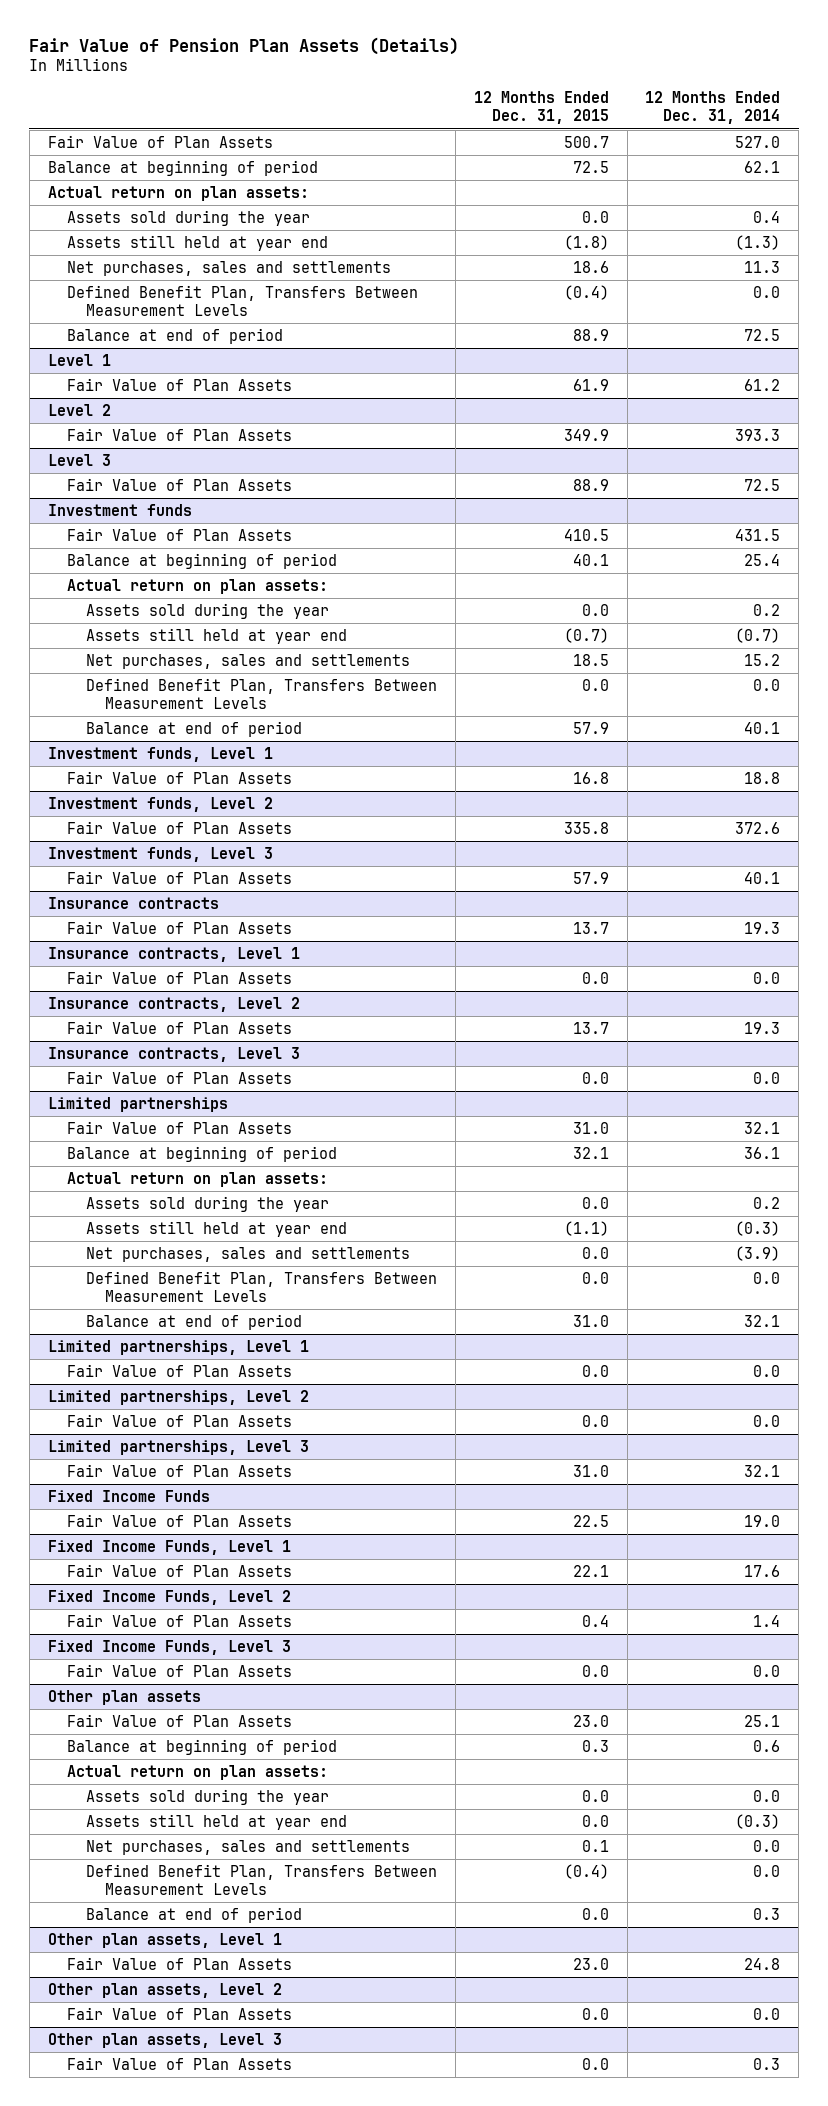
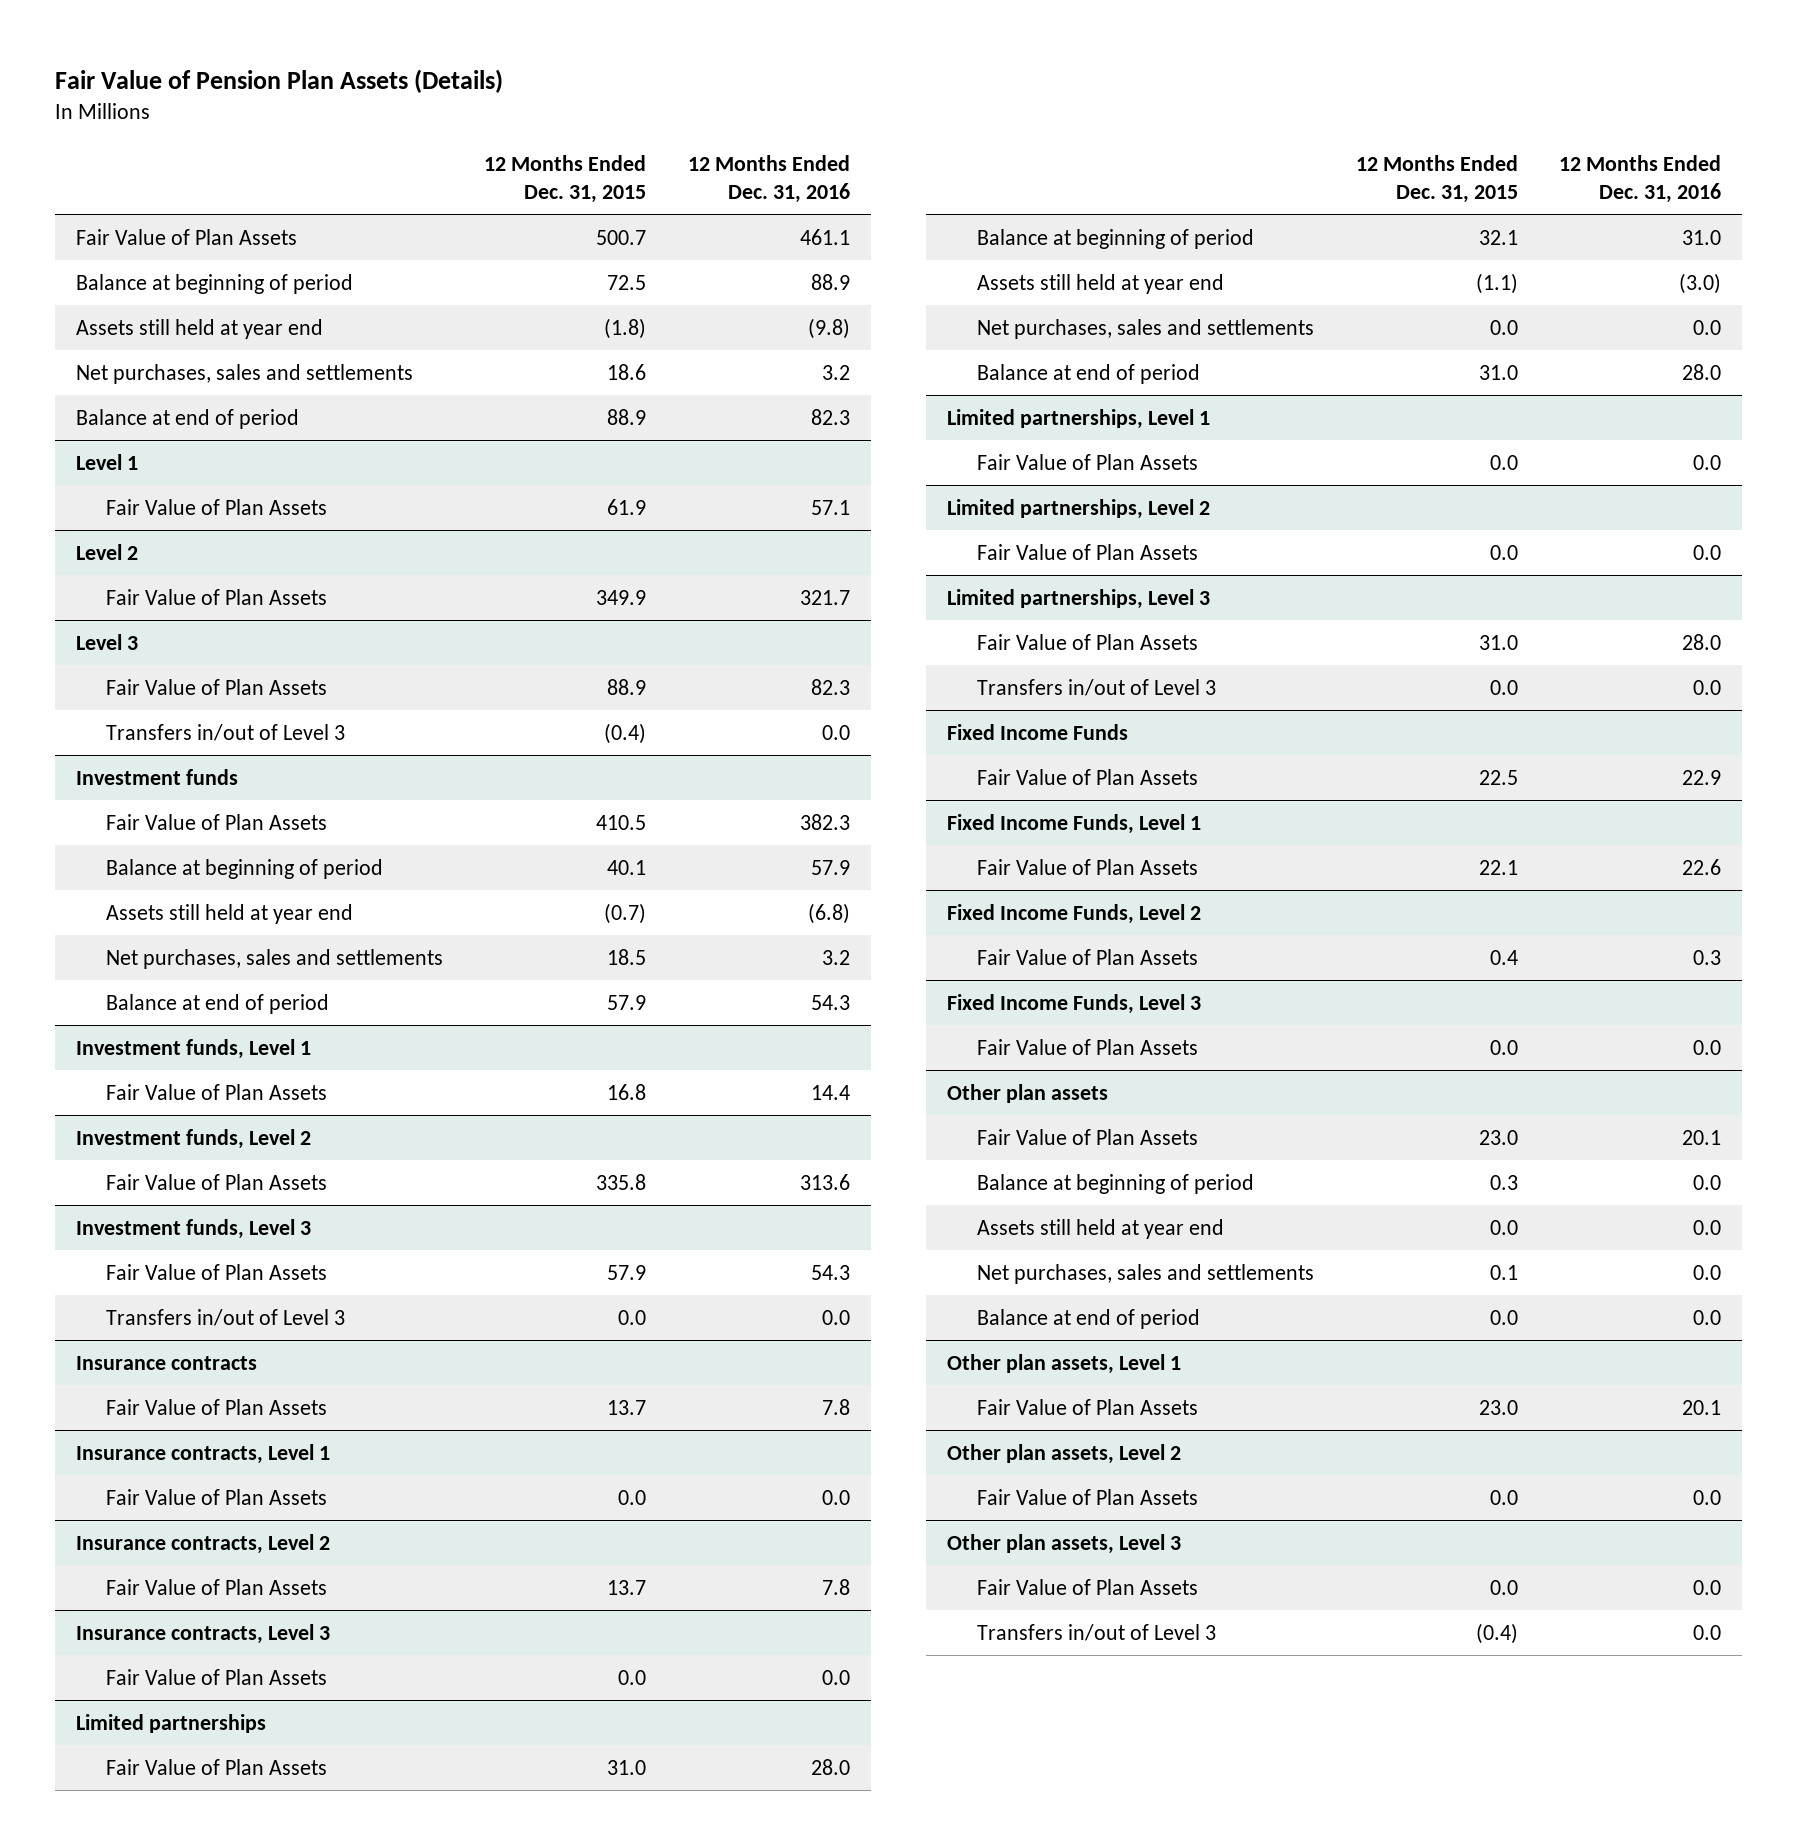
- | 12 Months Ended Dec. 31, 2015 | 12 Months Ended Dec. 31, 2014
+ | 12 Months Ended Dec. 31, 2015 | 12 Months Ended Dec. 31, 2016
- Actual return on plan assets:
- Assets sold during the year | 0.0 | 0.4
- Defined Benefit Plan, Transfers Between Measurement Levels | (0.4) | 0.0
@ Level 3
+ Transfers in/out of Level 3 | (0.4) | 0.0
@ Investment funds
- Actual return on plan assets:
- Assets sold during the year | 0.0 | 0.2
- Defined Benefit Plan, Transfers Between Measurement Levels | 0.0 | 0.0
@ Investment funds, Level 3
+ Transfers in/out of Level 3 | 0.0 | 0.0
@ Limited partnerships
- Actual return on plan assets:
- Assets sold during the year | 0.0 | 0.2
- Defined Benefit Plan, Transfers Between Measurement Levels | 0.0 | 0.0
@ Limited partnerships, Level 3
+ Transfers in/out of Level 3 | 0.0 | 0.0
@ Other plan assets
- Actual return on plan assets:
- Assets sold during the year | 0.0 | 0.0
- Defined Benefit Plan, Transfers Between Measurement Levels | (0.4) | 0.0
@ Other plan assets, Level 3
+ Transfers in/out of Level 3 | (0.4) | 0.0

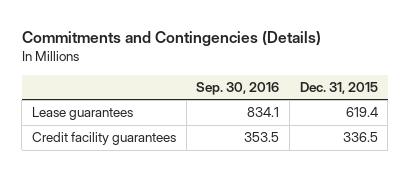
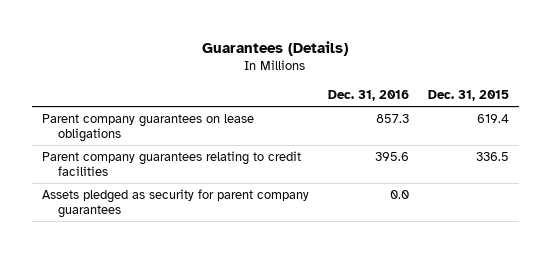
- Commitments and Contingencies (Details)
+ Guarantees (Details)
- | Sep. 30, 2016 | Dec. 31, 2015
+ | Dec. 31, 2016 | Dec. 31, 2015
- Lease guarantees | 834.1 | 619.4
- Credit facility guarantees | 353.5 | 336.5
+ Parent company guarantees on lease obligations | 857.3 | 619.4
+ Parent company guarantees relating to credit facilities | 395.6 | 336.5
+ Assets pledged as security for parent company guarantees | 0.0 |

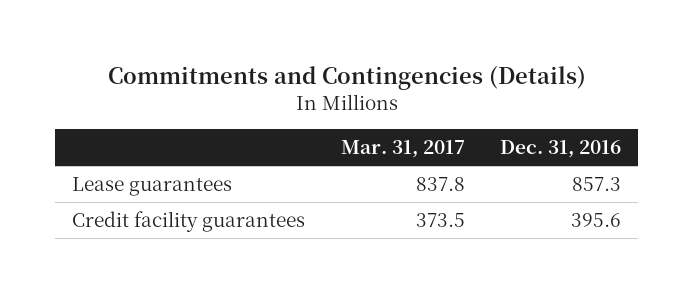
- Guarantees (Details)
+ Commitments and Contingencies (Details)
- | Dec. 31, 2016 | Dec. 31, 2015
+ | Mar. 31, 2017 | Dec. 31, 2016
- Parent company guarantees on lease obligations | 857.3 | 619.4
- Parent company guarantees relating to credit facilities | 395.6 | 336.5
- Assets pledged as security for parent company guarantees | 0.0 |
+ Lease guarantees | 837.8 | 857.3
+ Credit facility guarantees | 373.5 | 395.6

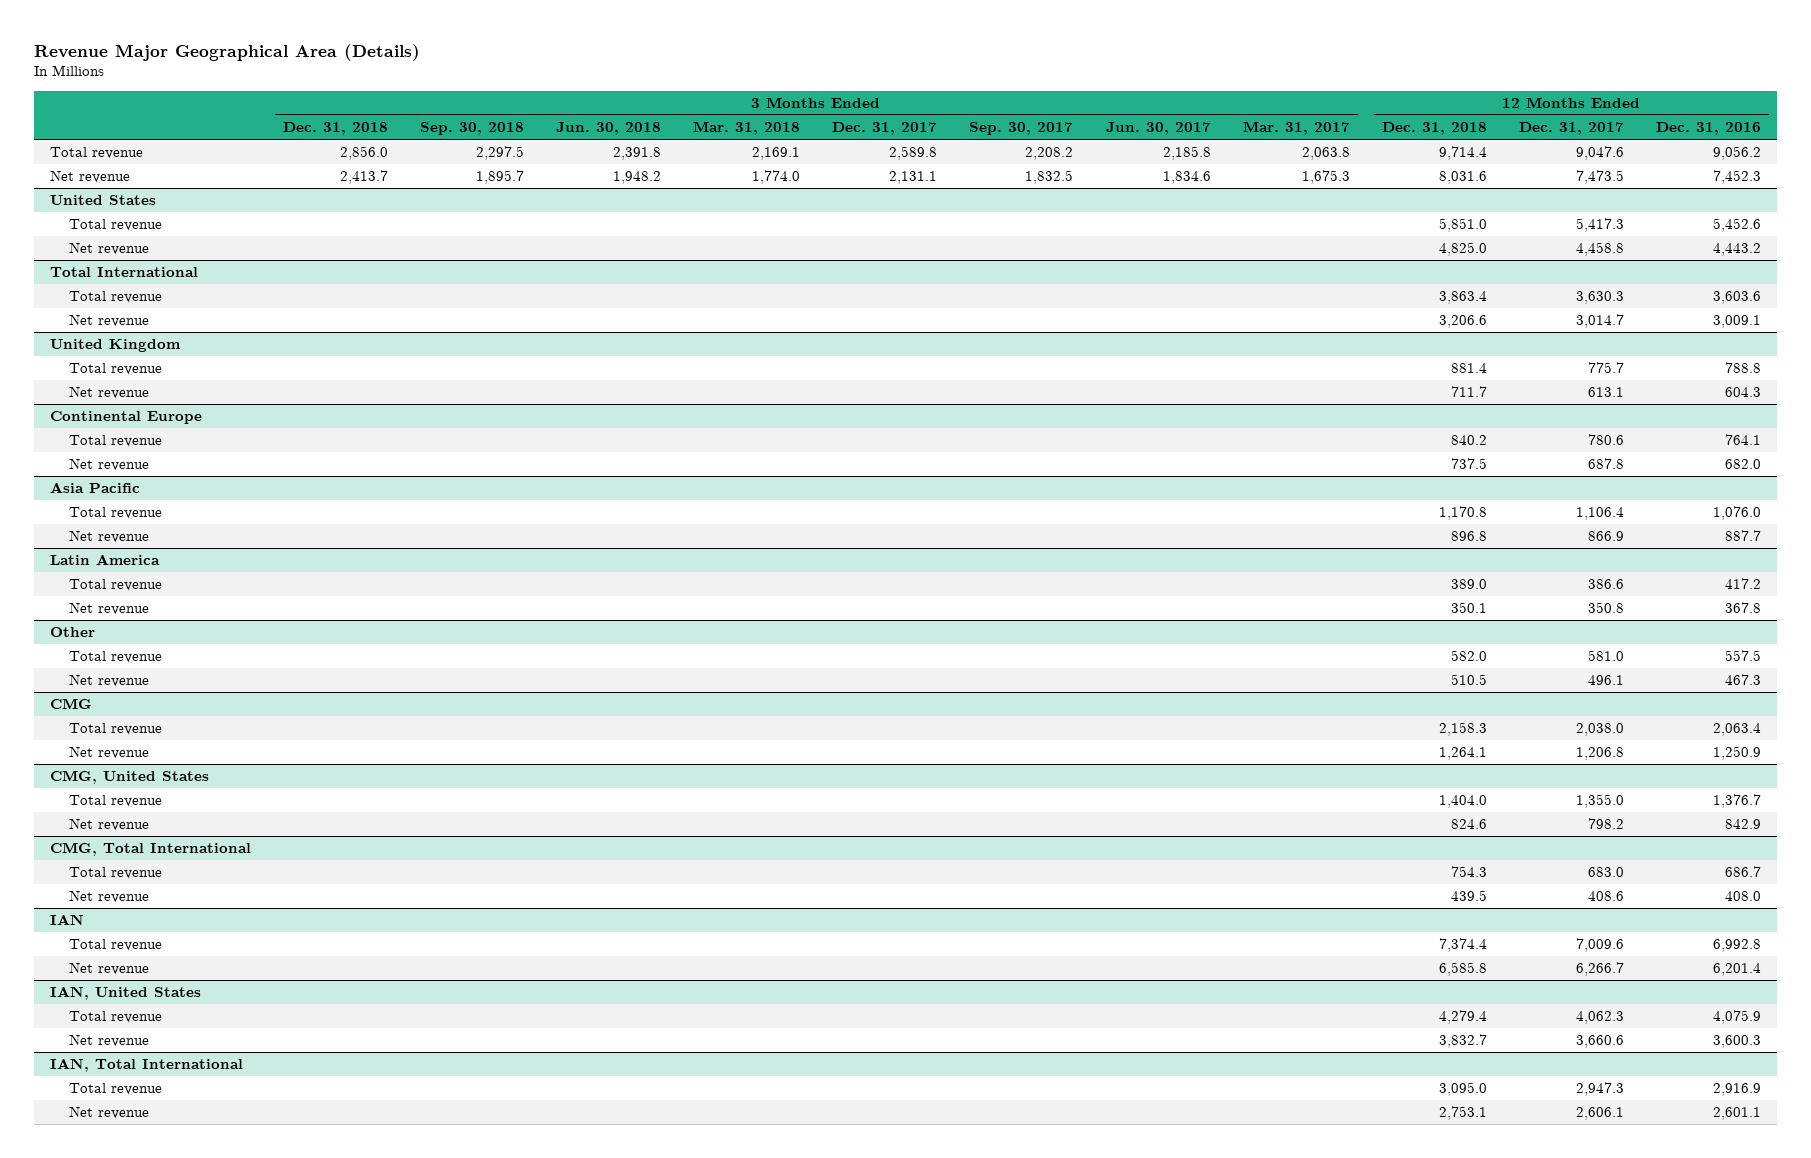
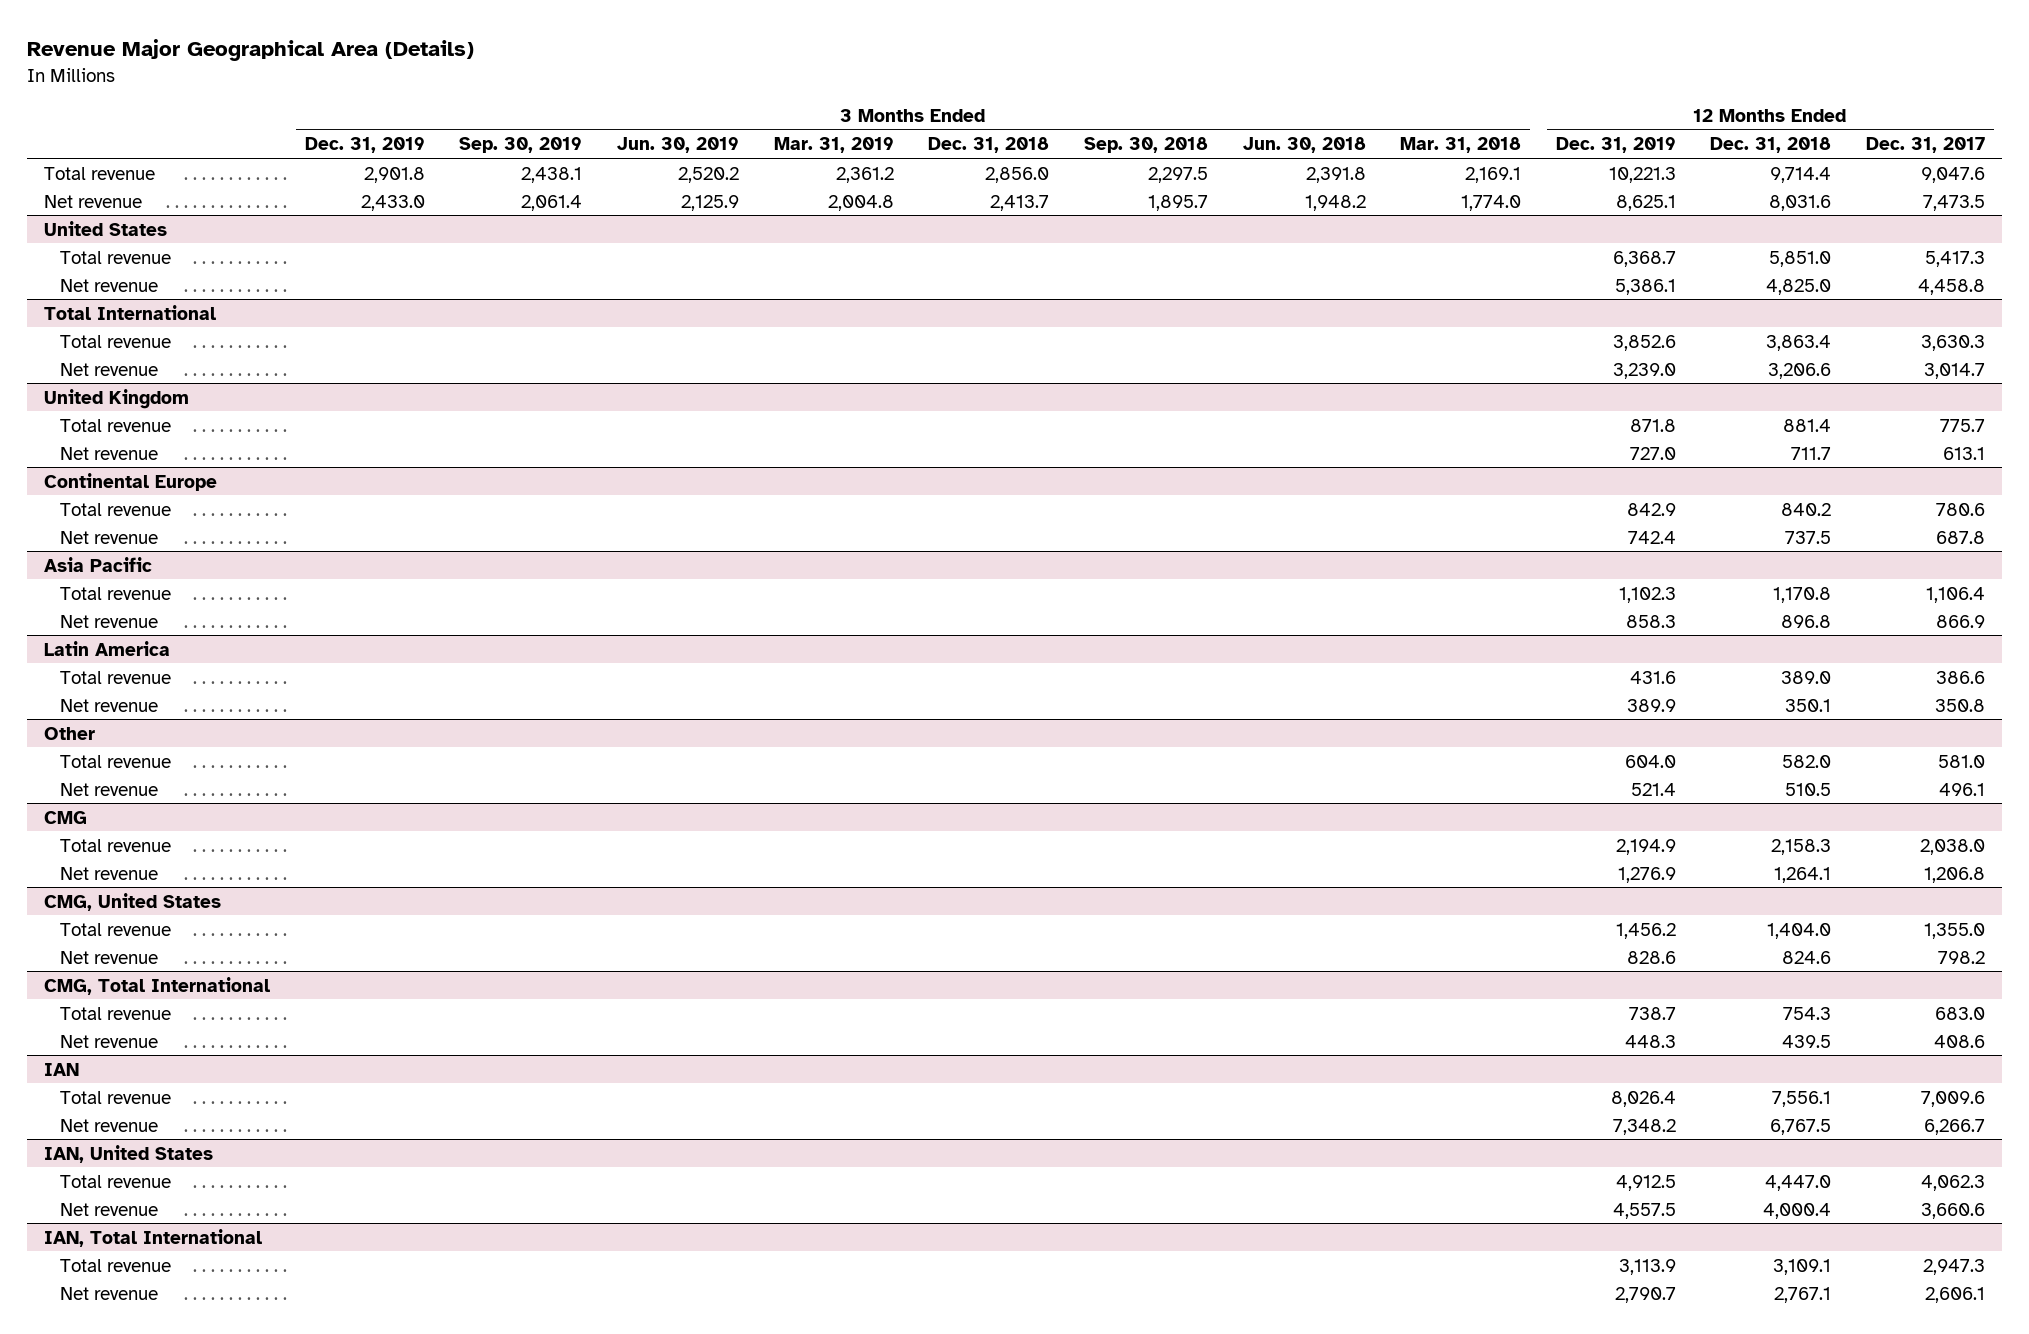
- | 3 Months Ended Dec. 31, 2018 | 3 Months Ended Sep. 30, 2018 | 3 Months Ended Jun. 30, 2018 | 3 Months Ended Mar. 31, 2018 | 3 Months Ended Dec. 31, 2017 | 3 Months Ended Sep. 30, 2017 | 3 Months Ended Jun. 30, 2017 | 3 Months Ended Mar. 31, 2017 | 12 Months Ended Dec. 31, 2018 | 12 Months Ended Dec. 31, 2017 | 12 Months Ended Dec. 31, 2016
+ | 3 Months Ended Dec. 31, 2019 | 3 Months Ended Sep. 30, 2019 | 3 Months Ended Jun. 30, 2019 | 3 Months Ended Mar. 31, 2019 | 3 Months Ended Dec. 31, 2018 | 3 Months Ended Sep. 30, 2018 | 3 Months Ended Jun. 30, 2018 | 3 Months Ended Mar. 31, 2018 | 12 Months Ended Dec. 31, 2019 | 12 Months Ended Dec. 31, 2018 | 12 Months Ended Dec. 31, 2017
@ IAN
- Total revenue | | | | | | | | | 7,374.4 | 7,009.6 | 6,992.8
- Net revenue | | | | | | | | | 6,585.8 | 6,266.7 | 6,201.4
+ Total revenue | | | | | | | | | 8,026.4 | 7,556.1 | 7,009.6
+ Net revenue | | | | | | | | | 7,348.2 | 6,767.5 | 6,266.7
@ IAN, United States
- Total revenue | | | | | | | | | 4,279.4 | 4,062.3 | 4,075.9
- Net revenue | | | | | | | | | 3,832.7 | 3,660.6 | 3,600.3
+ Total revenue | | | | | | | | | 4,912.5 | 4,447.0 | 4,062.3
+ Net revenue | | | | | | | | | 4,557.5 | 4,000.4 | 3,660.6
@ IAN, Total International
- Total revenue | | | | | | | | | 3,095.0 | 2,947.3 | 2,916.9
- Net revenue | | | | | | | | | 2,753.1 | 2,606.1 | 2,601.1
+ Total revenue | | | | | | | | | 3,113.9 | 3,109.1 | 2,947.3
+ Net revenue | | | | | | | | | 2,790.7 | 2,767.1 | 2,606.1

